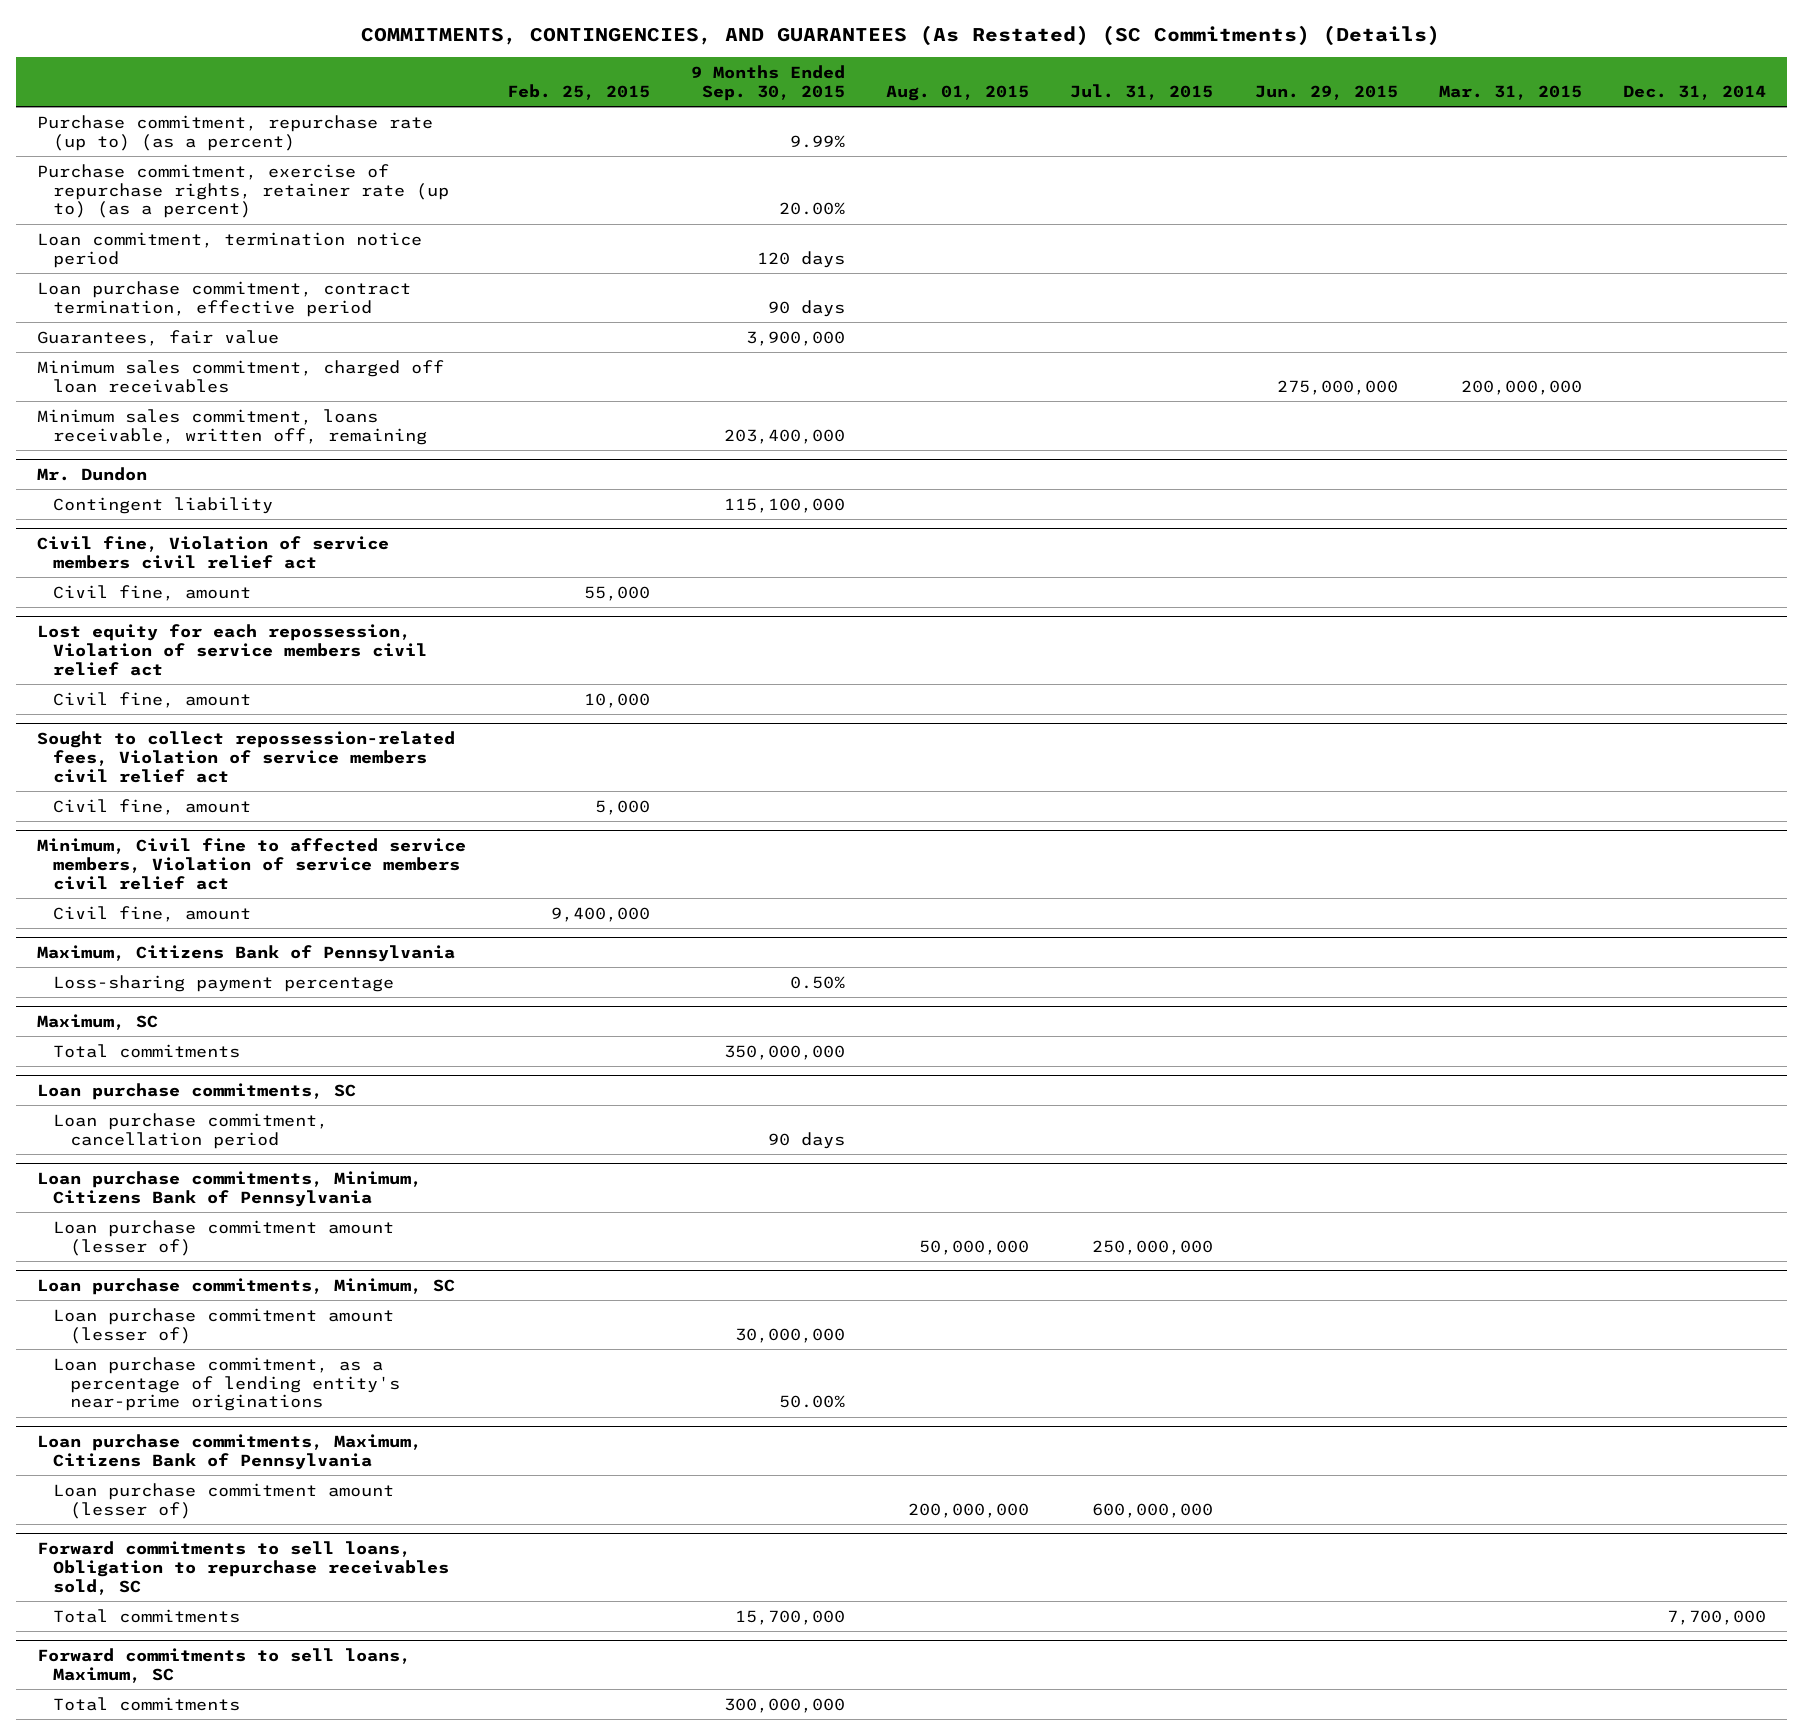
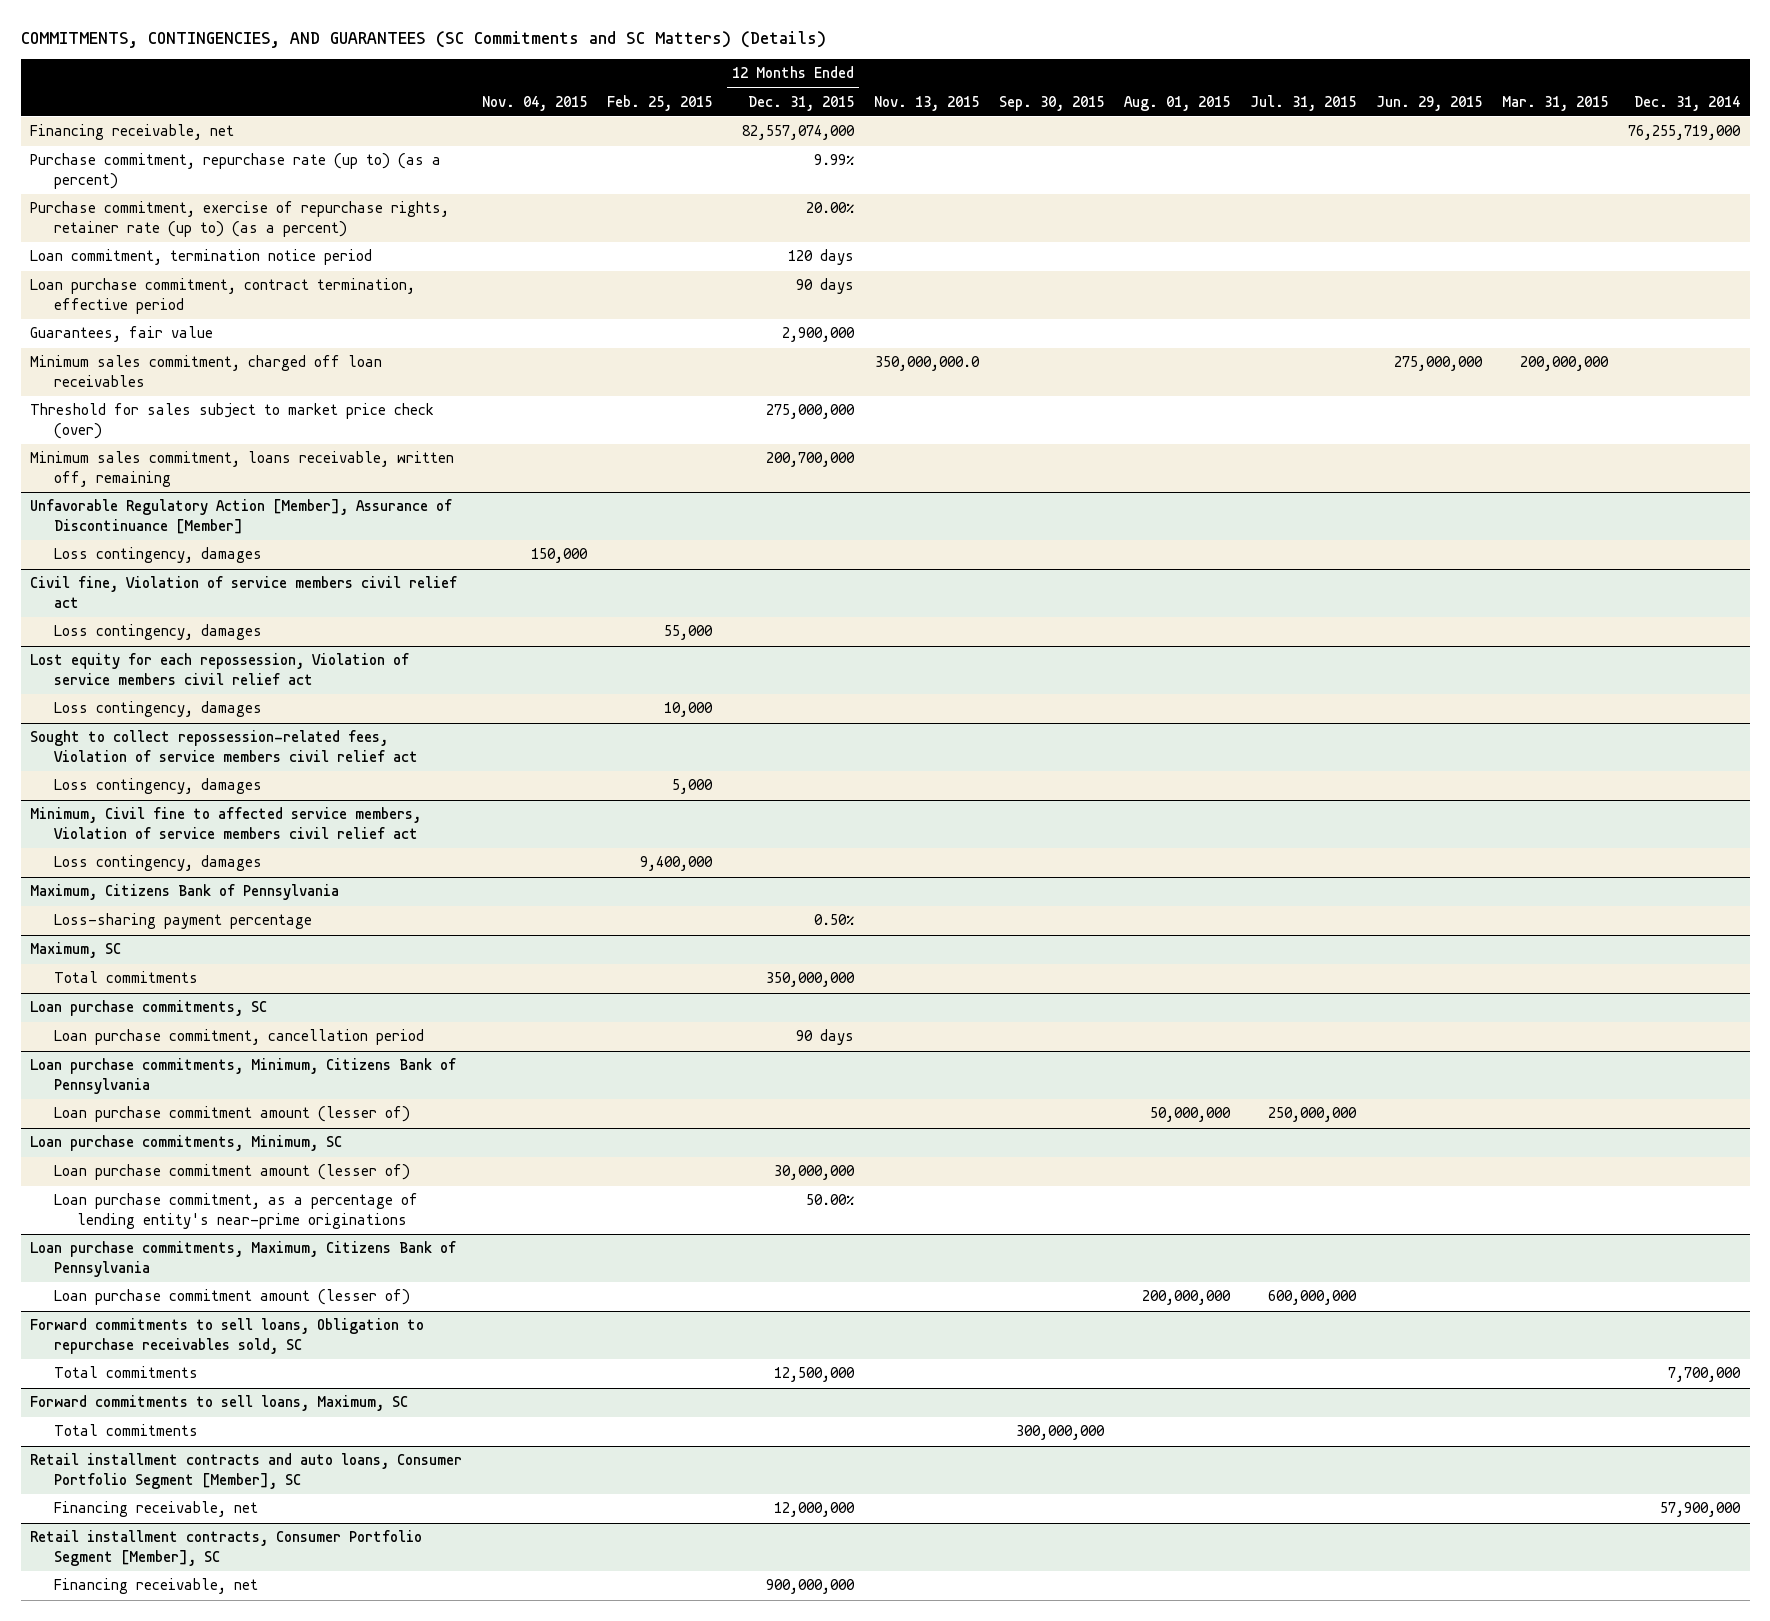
- COMMITMENTS, CONTINGENCIES, AND GUARANTEES (As Restated) (SC Commitments) (Details)
+ COMMITMENTS, CONTINGENCIES, AND GUARANTEES (SC Commitments and SC Matters) (Details)
- | Feb. 25, 2015 | 9 Months Ended Sep. 30, 2015 | Aug. 01, 2015 | Jul. 31, 2015 | Jun. 29, 2015 | Mar. 31, 2015 | Dec. 31, 2014
+ | Nov. 04, 2015 | Feb. 25, 2015 | 12 Months Ended Dec. 31, 2015 | Nov. 13, 2015 | Sep. 30, 2015 | Aug. 01, 2015 | Jul. 31, 2015 | Jun. 29, 2015 | Mar. 31, 2015 | Dec. 31, 2014
+ Financing receivable, net | | | 82,557,074,000 | | | | | | | 76,255,719,000
+ Threshold for sales subject to market price check (over) | | | 275,000,000 | | | | | | |
- Mr. Dundon
- Contingent liability | | 115,100,000 | | | | |
+ Unfavorable Regulatory Action [Member], Assurance of Discontinuance [Member]
+ Loss contingency, damages | 150,000 | | | | | | | | |
@ Civil fine, Violation of service members civil relief act
- Civil fine, amount | 55,000 | | | | | |
+ Loss contingency, damages | | 55,000 | | | | | | | |
@ Lost equity for each repossession, Violation of service members civil relief act
- Civil fine, amount | 10,000 | | | | | |
+ Loss contingency, damages | | 10,000 | | | | | | | |
@ Sought to collect repossession-related fees, Violation of service members civil relief act
- Civil fine, amount | 5,000 | | | | | |
+ Loss contingency, damages | | 5,000 | | | | | | | |
@ Minimum, Civil fine to affected service members, Violation of service members civil relief act
- Civil fine, amount | 9,400,000 | | | | | |
+ Loss contingency, damages | | 9,400,000 | | | | | | | |
+ Retail installment contracts and auto loans, Consumer Portfolio Segment [Member], SC
+ Financing receivable, net | | | 12,000,000 | | | | | | | 57,900,000
+ Retail installment contracts, Consumer Portfolio Segment [Member], SC
+ Financing receivable, net | | | 900,000,000 | | | | | | |

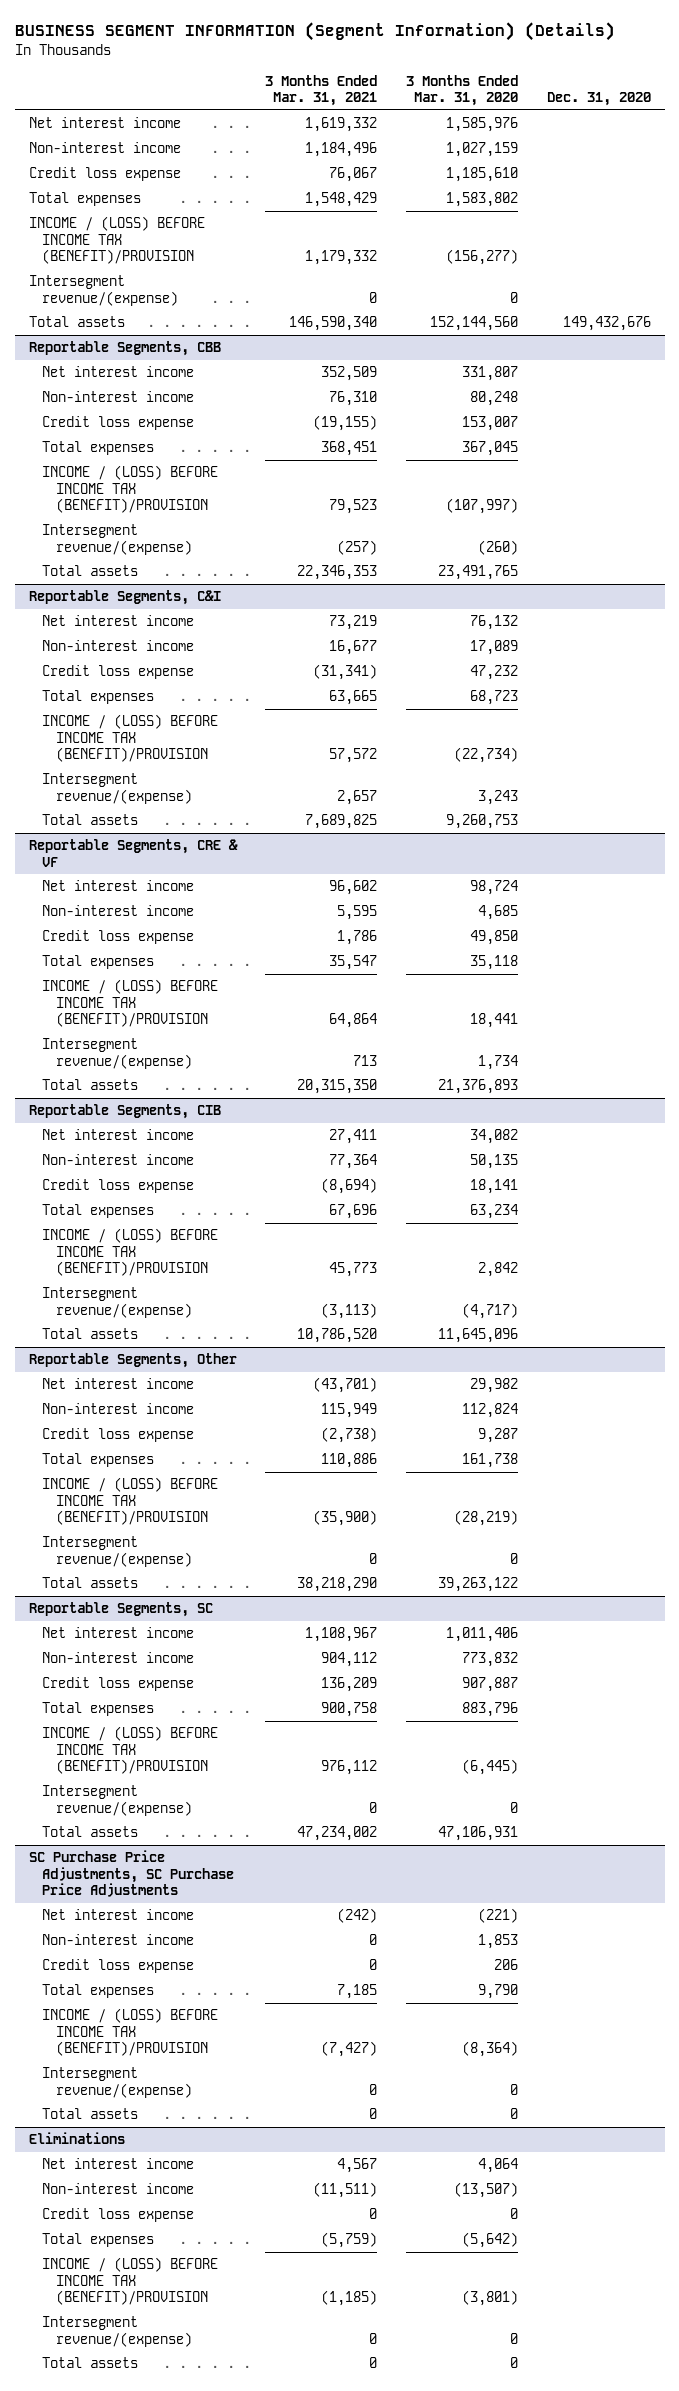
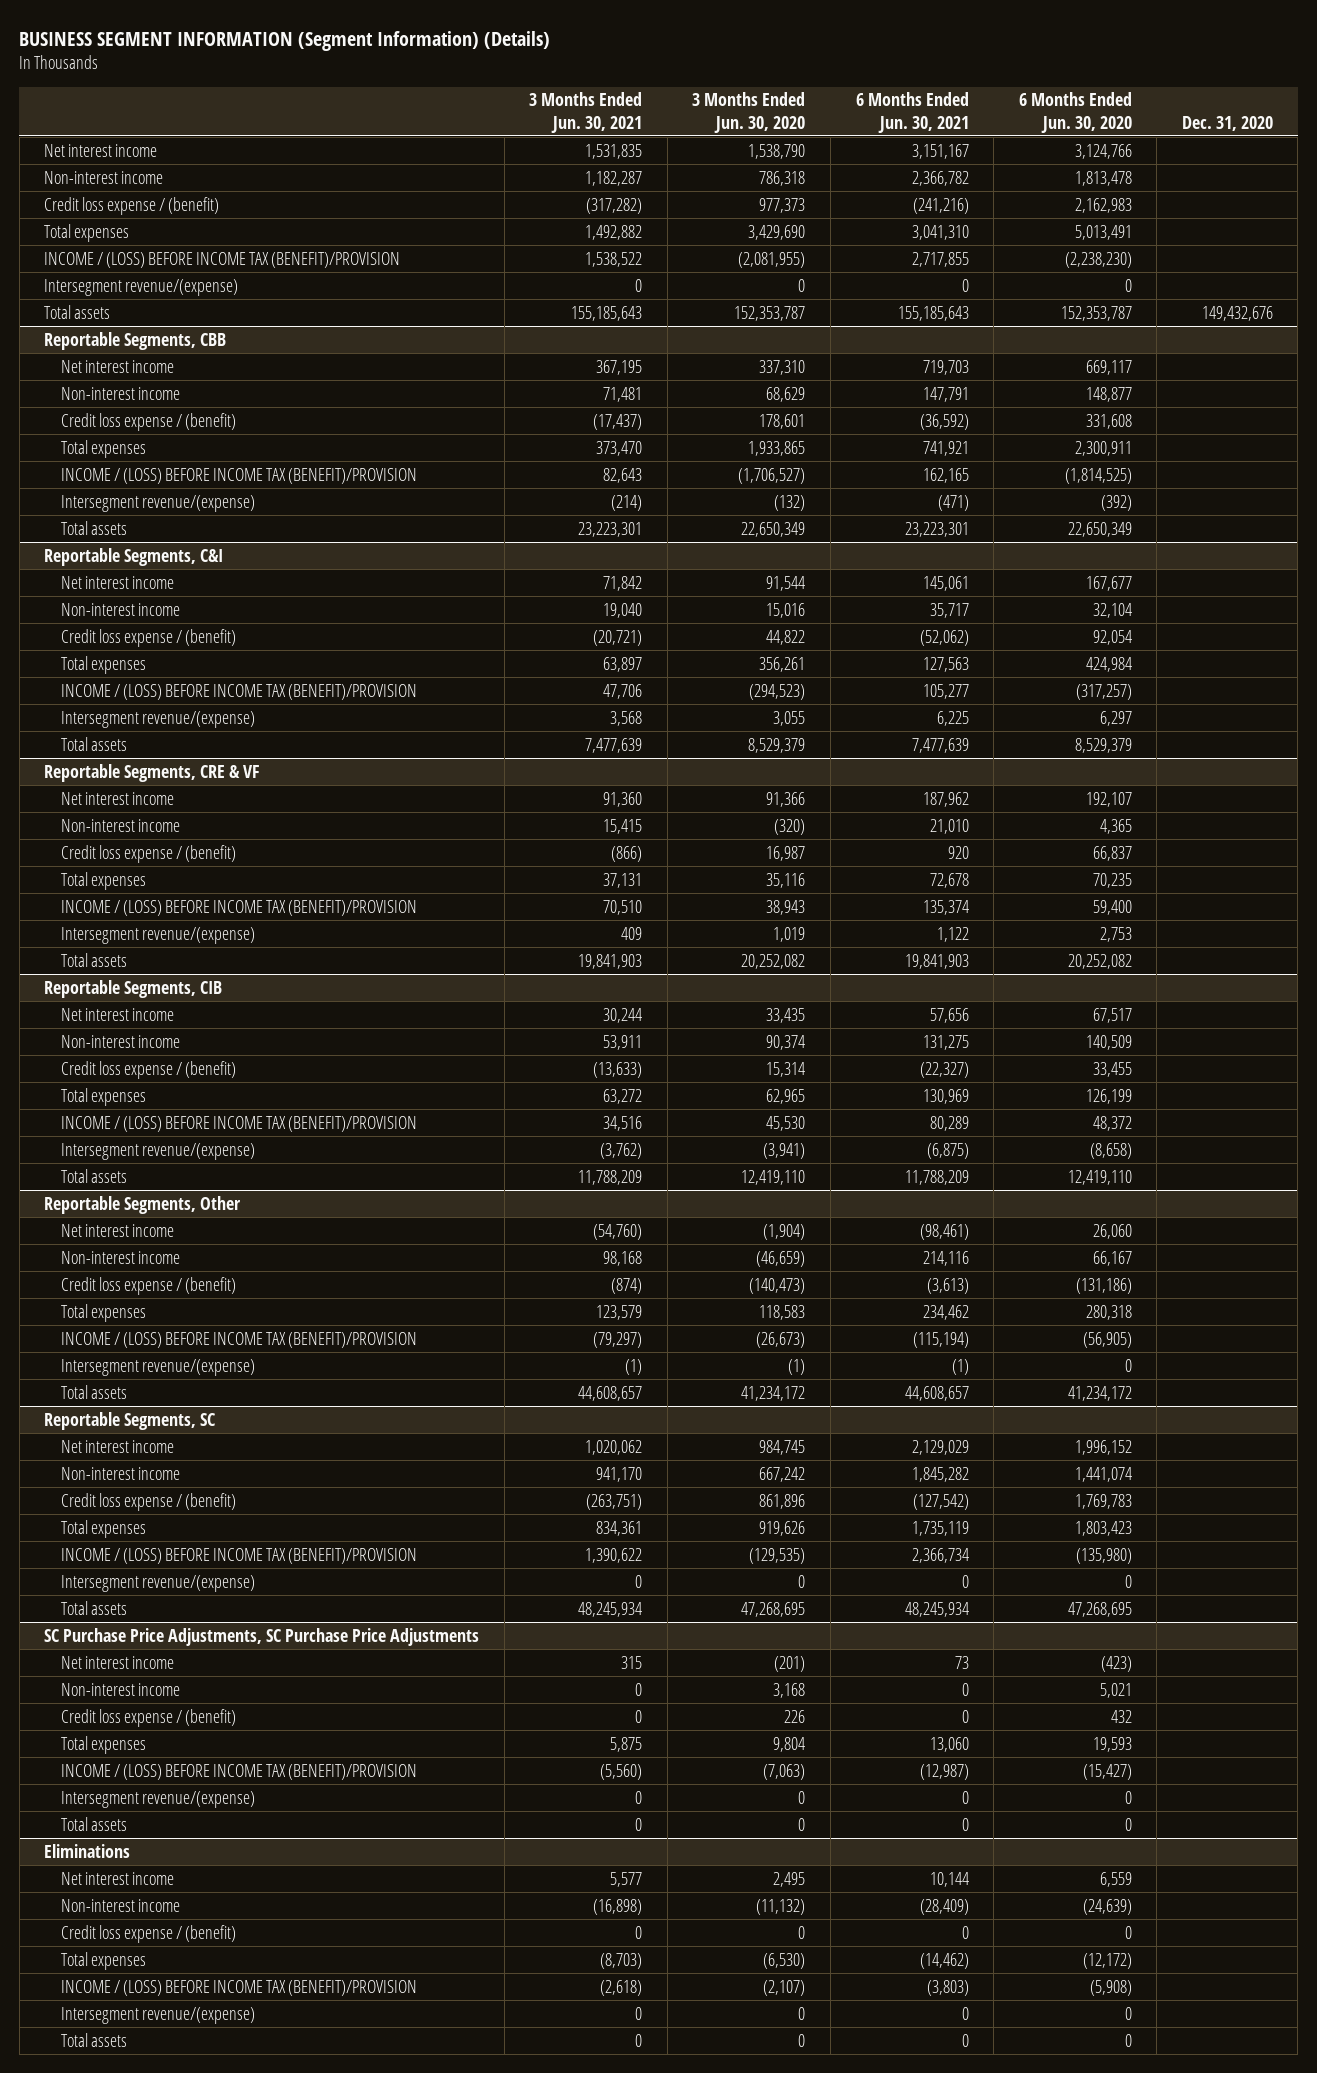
- | 3 Months Ended Mar. 31, 2021 | 3 Months Ended Mar. 31, 2020 | Dec. 31, 2020
+ | 3 Months Ended Jun. 30, 2021 | 3 Months Ended Jun. 30, 2020 | 6 Months Ended Jun. 30, 2021 | 6 Months Ended Jun. 30, 2020 | Dec. 31, 2020
- Credit loss expense | 76,067 | 1,185,610 |
+ Credit loss expense / (benefit) | (317,282) | 977,373 | (241,216) | 2,162,983 |
@ Reportable Segments, CBB
- Credit loss expense | (19,155) | 153,007 |
+ Credit loss expense / (benefit) | (17,437) | 178,601 | (36,592) | 331,608 |
@ Reportable Segments, C&I
- Credit loss expense | (31,341) | 47,232 |
+ Credit loss expense / (benefit) | (20,721) | 44,822 | (52,062) | 92,054 |
@ Reportable Segments, CRE & VF
- Credit loss expense | 1,786 | 49,850 |
+ Credit loss expense / (benefit) | (866) | 16,987 | 920 | 66,837 |
@ Reportable Segments, CIB
- Credit loss expense | (8,694) | 18,141 |
+ Credit loss expense / (benefit) | (13,633) | 15,314 | (22,327) | 33,455 |
@ Reportable Segments, Other
- Credit loss expense | (2,738) | 9,287 |
+ Credit loss expense / (benefit) | (874) | (140,473) | (3,613) | (131,186) |
@ Reportable Segments, SC
- Credit loss expense | 136,209 | 907,887 |
+ Credit loss expense / (benefit) | (263,751) | 861,896 | (127,542) | 1,769,783 |
@ SC Purchase Price Adjustments, SC Purchase Price Adjustments
- Credit loss expense | 0 | 206 |
+ Credit loss expense / (benefit) | 0 | 226 | 0 | 432 |
@ Eliminations
- Credit loss expense | 0 | 0 |
+ Credit loss expense / (benefit) | 0 | 0 | 0 | 0 |

